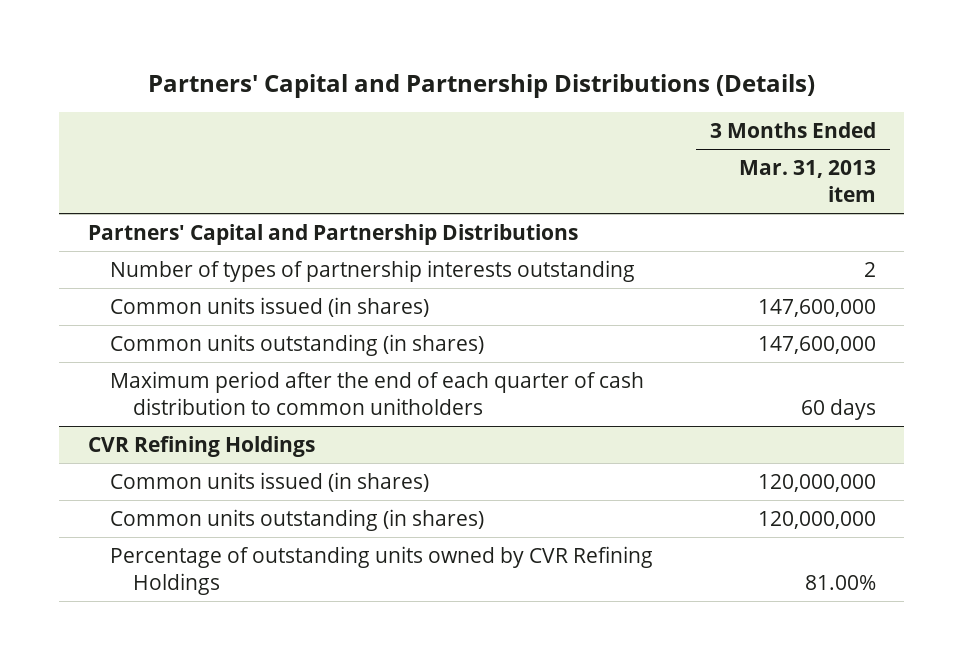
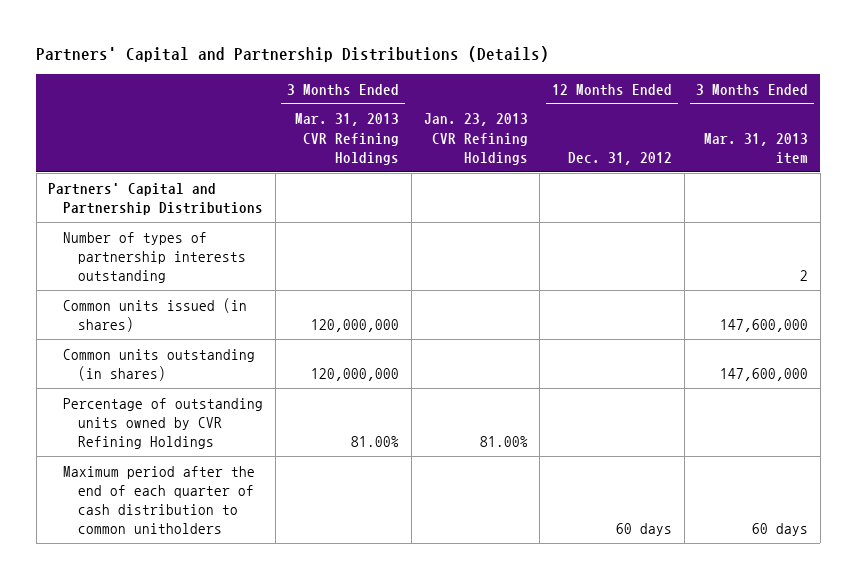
- | 3 Months Ended Mar. 31, 2013 item
+ | 3 Months Ended Mar. 31, 2013 CVR Refining Holdings | Jan. 23, 2013 CVR Refining Holdings | 12 Months Ended Dec. 31, 2012 | 3 Months Ended Mar. 31, 2013 item
+ Percentage of outstanding units owned by CVR Refining Holdings | 81.00% | 81.00% | |
- CVR Refining Holdings
- Common units issued (in shares) | 120,000,000
- Common units outstanding (in shares) | 120,000,000
- Percentage of outstanding units owned by CVR Refining Holdings | 81.00%

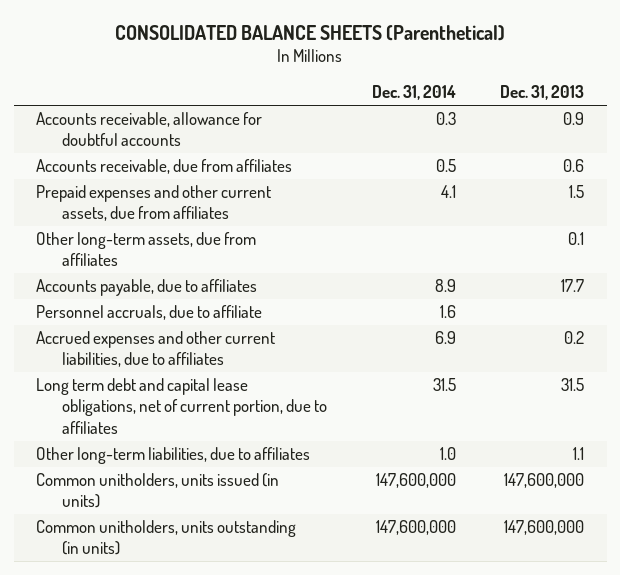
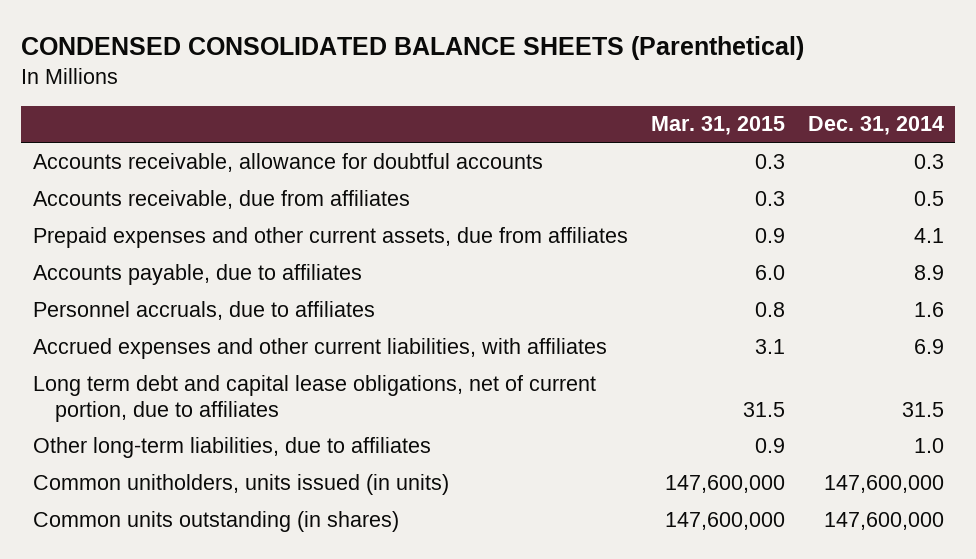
- CONSOLIDATED BALANCE SHEETS (Parenthetical)
+ CONDENSED CONSOLIDATED BALANCE SHEETS (Parenthetical)
- | Dec. 31, 2014 | Dec. 31, 2013
+ | Mar. 31, 2015 | Dec. 31, 2014
- Other long-term assets, due from affiliates | | 0.1
- Personnel accruals, due to affiliate | 1.6 |
- Accrued expenses and other current liabilities, due to affiliates | 6.9 | 0.2
+ Personnel accruals, due to affiliates | 0.8 | 1.6
+ Accrued expenses and other current liabilities, with affiliates | 3.1 | 6.9
- Common unitholders, units outstanding (in units) | 147,600,000 | 147,600,000
+ Common units outstanding (in shares) | 147,600,000 | 147,600,000

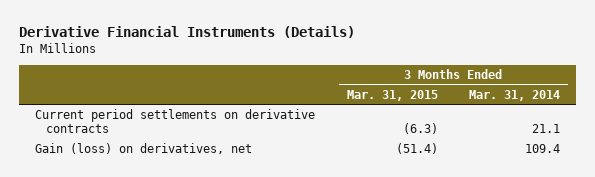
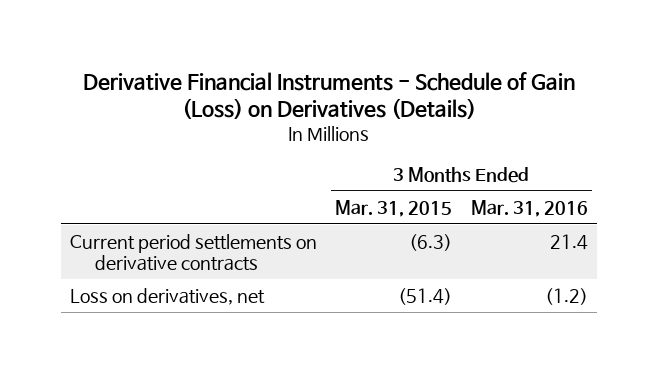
- Derivative Financial Instruments (Details)
+ Derivative Financial Instruments - Schedule of Gain (Loss) on Derivatives (Details)
- | 3 Months Ended Mar. 31, 2015 | 3 Months Ended Mar. 31, 2014
+ | 3 Months Ended Mar. 31, 2015 | 3 Months Ended Mar. 31, 2016
- Gain (loss) on derivatives, net | (51.4) | 109.4
+ Loss on derivatives, net | (51.4) | (1.2)

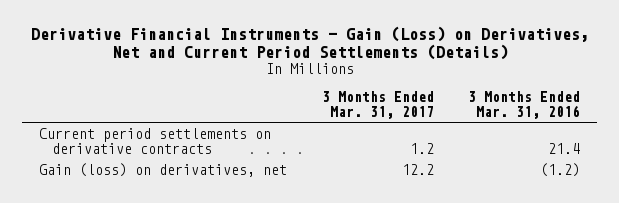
- Derivative Financial Instruments - Schedule of Gain (Loss) on Derivatives (Details)
+ Derivative Financial Instruments - Gain (Loss) on Derivatives, Net and Current Period Settlements (Details)
- | 3 Months Ended Mar. 31, 2015 | 3 Months Ended Mar. 31, 2016
+ | 3 Months Ended Mar. 31, 2017 | 3 Months Ended Mar. 31, 2016
- Loss on derivatives, net | (51.4) | (1.2)
+ Gain (loss) on derivatives, net | 12.2 | (1.2)

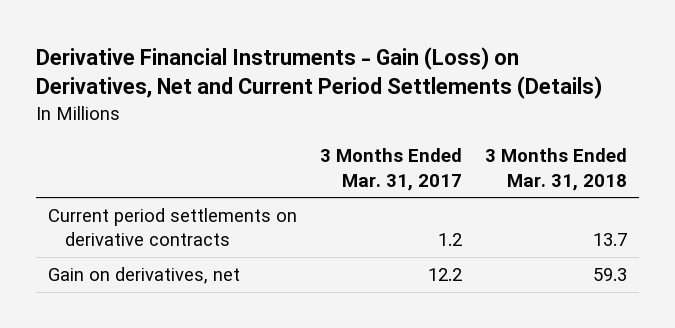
- | 3 Months Ended Mar. 31, 2017 | 3 Months Ended Mar. 31, 2016
+ | 3 Months Ended Mar. 31, 2017 | 3 Months Ended Mar. 31, 2018
- Gain (loss) on derivatives, net | 12.2 | (1.2)
+ Gain on derivatives, net | 12.2 | 59.3

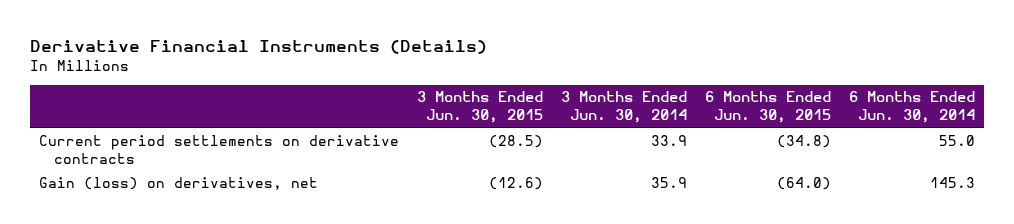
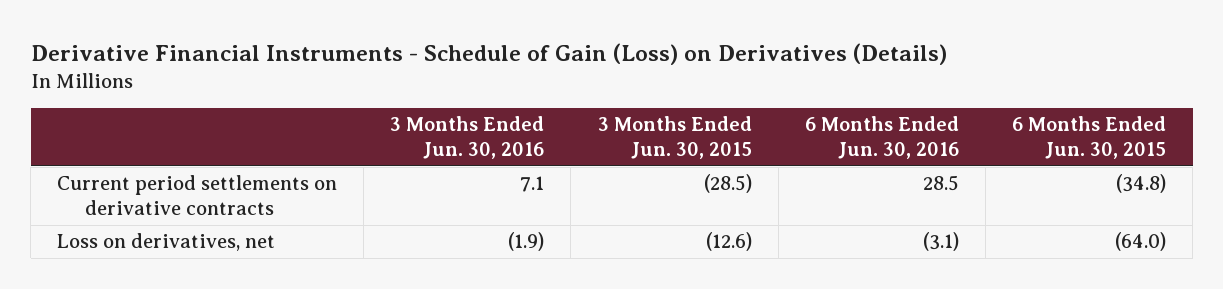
- Derivative Financial Instruments (Details)
+ Derivative Financial Instruments - Schedule of Gain (Loss) on Derivatives (Details)
- | 3 Months Ended Jun. 30, 2015 | 3 Months Ended Jun. 30, 2014 | 6 Months Ended Jun. 30, 2015 | 6 Months Ended Jun. 30, 2014
+ | 3 Months Ended Jun. 30, 2016 | 3 Months Ended Jun. 30, 2015 | 6 Months Ended Jun. 30, 2016 | 6 Months Ended Jun. 30, 2015
- Gain (loss) on derivatives, net | (12.6) | 35.9 | (64.0) | 145.3
+ Loss on derivatives, net | (1.9) | (12.6) | (3.1) | (64.0)

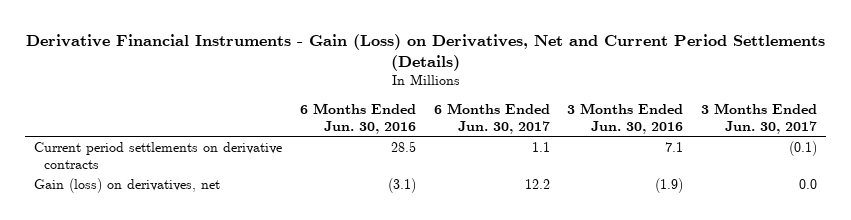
- Derivative Financial Instruments - Schedule of Gain (Loss) on Derivatives (Details)
+ Derivative Financial Instruments - Gain (Loss) on Derivatives, Net and Current Period Settlements (Details)
- | 3 Months Ended Jun. 30, 2016 | 3 Months Ended Jun. 30, 2015 | 6 Months Ended Jun. 30, 2016 | 6 Months Ended Jun. 30, 2015
+ | 6 Months Ended Jun. 30, 2016 | 6 Months Ended Jun. 30, 2017 | 3 Months Ended Jun. 30, 2016 | 3 Months Ended Jun. 30, 2017
- Loss on derivatives, net | (1.9) | (12.6) | (3.1) | (64.0)
+ Gain (loss) on derivatives, net | (3.1) | 12.2 | (1.9) | 0.0

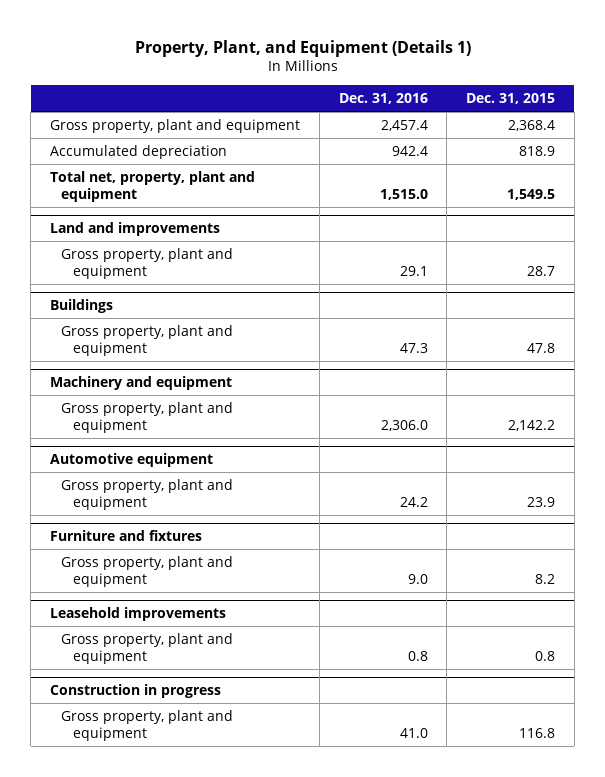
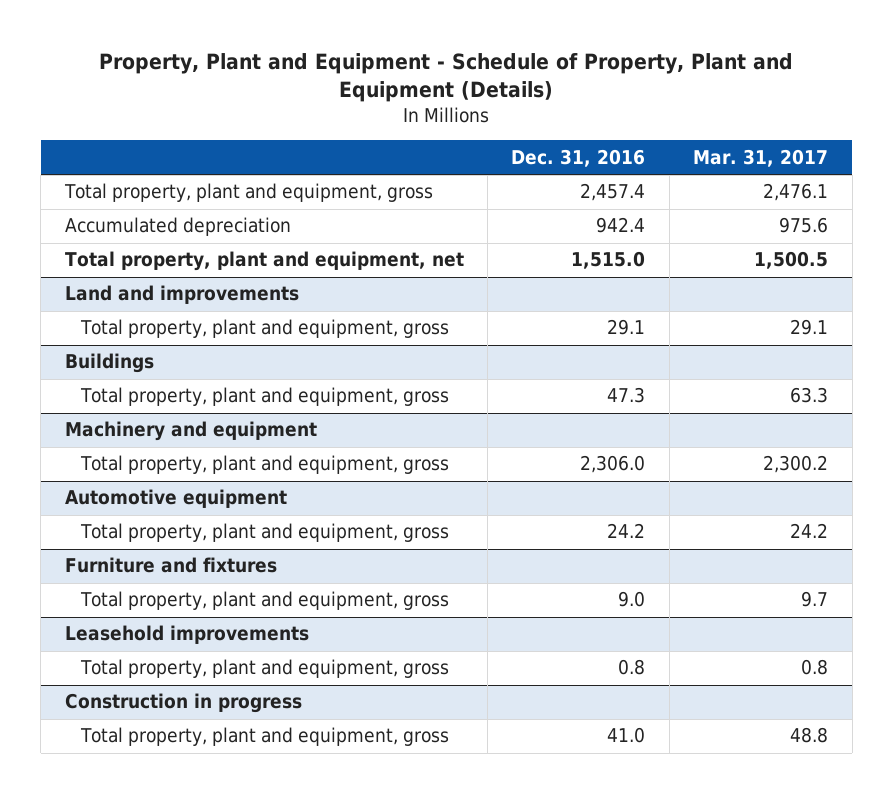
- Property, Plant, and Equipment (Details 1)
+ Property, Plant and Equipment - Schedule of Property, Plant and Equipment (Details)
- | Dec. 31, 2016 | Dec. 31, 2015
+ | Dec. 31, 2016 | Mar. 31, 2017
- Gross property, plant and equipment | 2,457.4 | 2,368.4
+ Total property, plant and equipment, gross | 2,457.4 | 2,476.1
- Total net, property, plant and equipment | 1,515.0 | 1,549.5
+ Total property, plant and equipment, net | 1,515.0 | 1,500.5
@ Land and improvements
- Gross property, plant and equipment | 29.1 | 28.7
+ Total property, plant and equipment, gross | 29.1 | 29.1
@ Buildings
- Gross property, plant and equipment | 47.3 | 47.8
+ Total property, plant and equipment, gross | 47.3 | 63.3
@ Machinery and equipment
- Gross property, plant and equipment | 2,306.0 | 2,142.2
+ Total property, plant and equipment, gross | 2,306.0 | 2,300.2
@ Automotive equipment
- Gross property, plant and equipment | 24.2 | 23.9
+ Total property, plant and equipment, gross | 24.2 | 24.2
@ Furniture and fixtures
- Gross property, plant and equipment | 9.0 | 8.2
+ Total property, plant and equipment, gross | 9.0 | 9.7
@ Leasehold improvements
- Gross property, plant and equipment | 0.8 | 0.8
+ Total property, plant and equipment, gross | 0.8 | 0.8
@ Construction in progress
- Gross property, plant and equipment | 41.0 | 116.8
+ Total property, plant and equipment, gross | 41.0 | 48.8

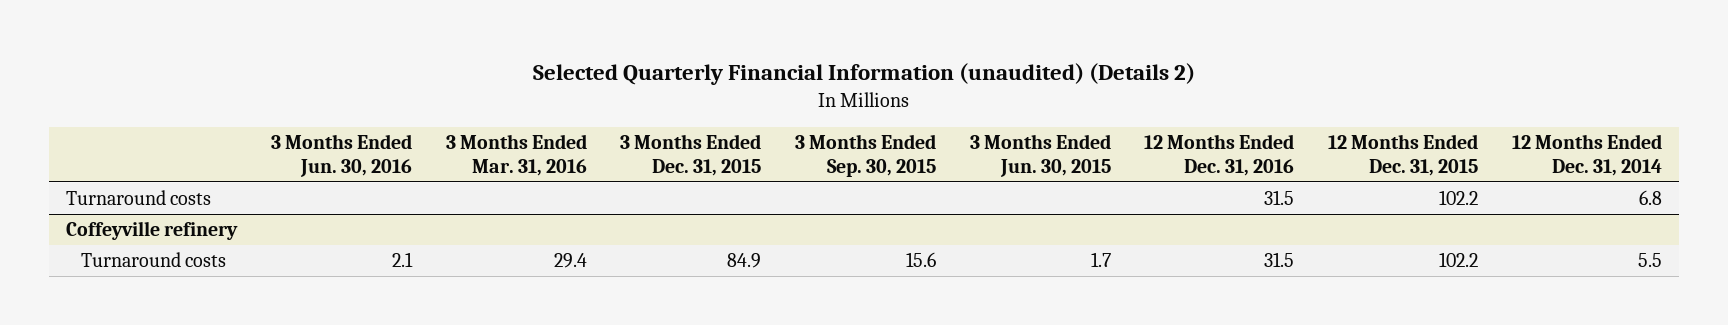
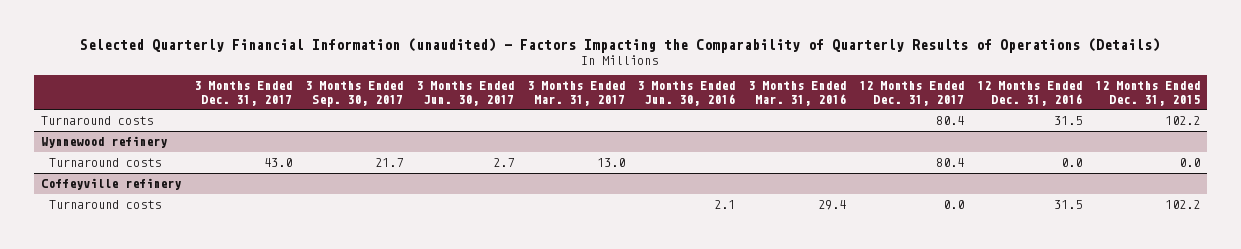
- Selected Quarterly Financial Information (unaudited) (Details 2)
+ Selected Quarterly Financial Information (unaudited) - Factors Impacting the Comparability of Quarterly Results of Operations (Details)
- | 3 Months Ended Jun. 30, 2016 | 3 Months Ended Mar. 31, 2016 | 3 Months Ended Dec. 31, 2015 | 3 Months Ended Sep. 30, 2015 | 3 Months Ended Jun. 30, 2015 | 12 Months Ended Dec. 31, 2016 | 12 Months Ended Dec. 31, 2015 | 12 Months Ended Dec. 31, 2014
+ | 3 Months Ended Dec. 31, 2017 | 3 Months Ended Sep. 30, 2017 | 3 Months Ended Jun. 30, 2017 | 3 Months Ended Mar. 31, 2017 | 3 Months Ended Jun. 30, 2016 | 3 Months Ended Mar. 31, 2016 | 12 Months Ended Dec. 31, 2017 | 12 Months Ended Dec. 31, 2016 | 12 Months Ended Dec. 31, 2015
+ Wynnewood refinery
+ Turnaround costs | 43.0 | 21.7 | 2.7 | 13.0 | | | 80.4 | 0.0 | 0.0

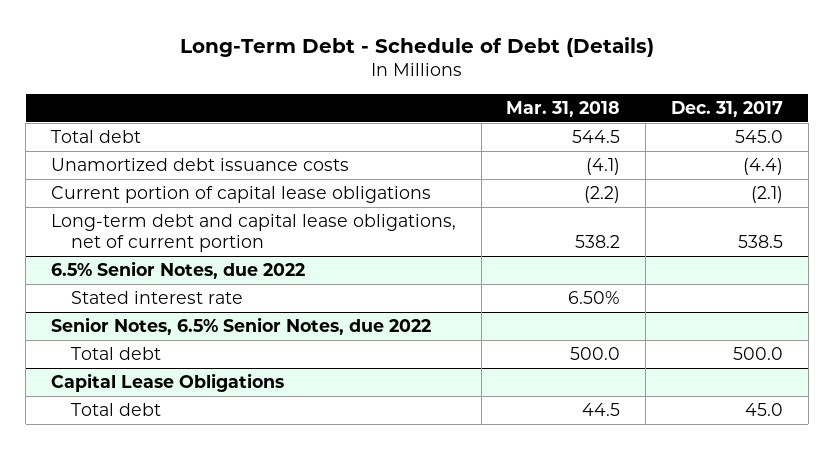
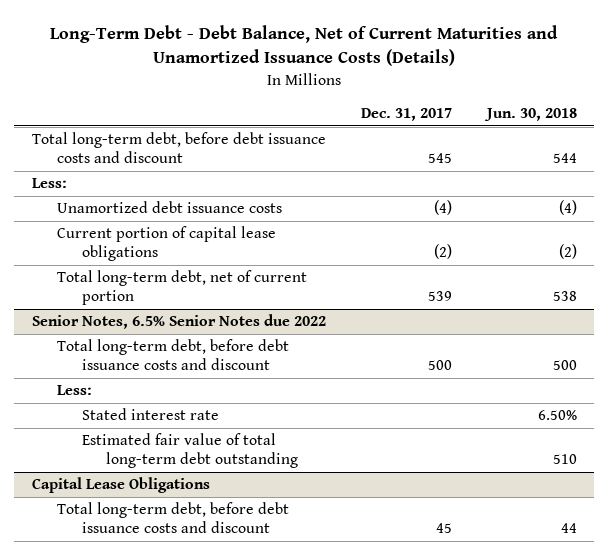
- Long-Term Debt - Schedule of Debt (Details)
+ Long-Term Debt - Debt Balance, Net of Current Maturities and Unamortized Issuance Costs (Details)
- | Mar. 31, 2018 | Dec. 31, 2017
+ | Dec. 31, 2017 | Jun. 30, 2018
- Total debt | 544.5 | 545.0
- Unamortized debt issuance costs | (4.1) | (4.4)
- Current portion of capital lease obligations | (2.2) | (2.1)
- Long-term debt and capital lease obligations, net of current portion | 538.2 | 538.5
- 6.5% Senior Notes, due 2022
+ Total long-term debt, before debt issuance costs and discount | 545 | 544
+ Less:
+ Unamortized debt issuance costs | (4) | (4)
+ Current portion of capital lease obligations | (2) | (2)
+ Total long-term debt, net of current portion | 539 | 538
+ Senior Notes, 6.5% Senior Notes due 2022
+ Total long-term debt, before debt issuance costs and discount | 500 | 500
+ Less:
- Senior Notes, 6.5% Senior Notes, due 2022
- Total debt | 500.0 | 500.0
+ Estimated fair value of total long-term debt outstanding | | 510
@ Capital Lease Obligations
- Total debt | 44.5 | 45.0
+ Total long-term debt, before debt issuance costs and discount | 45 | 44

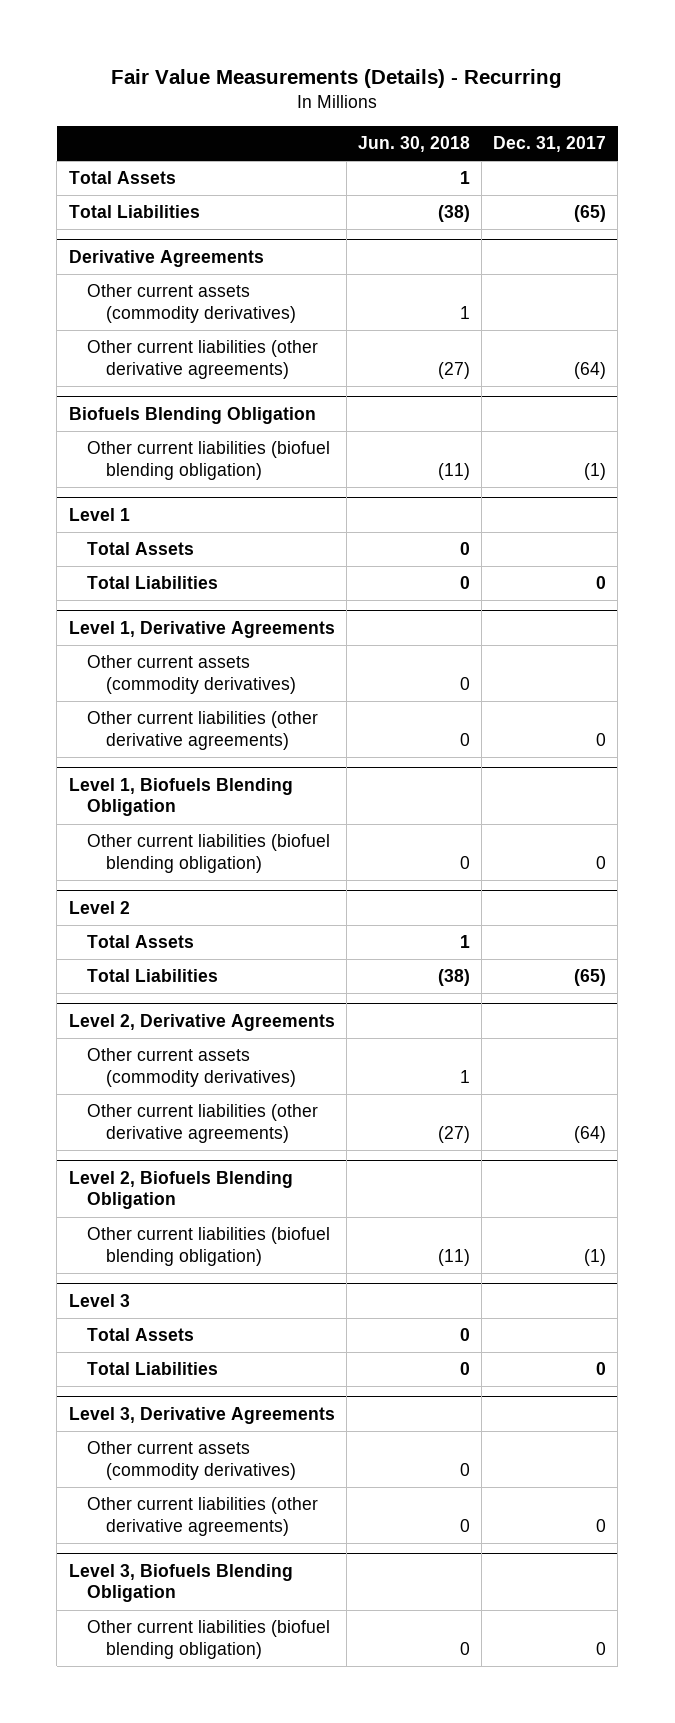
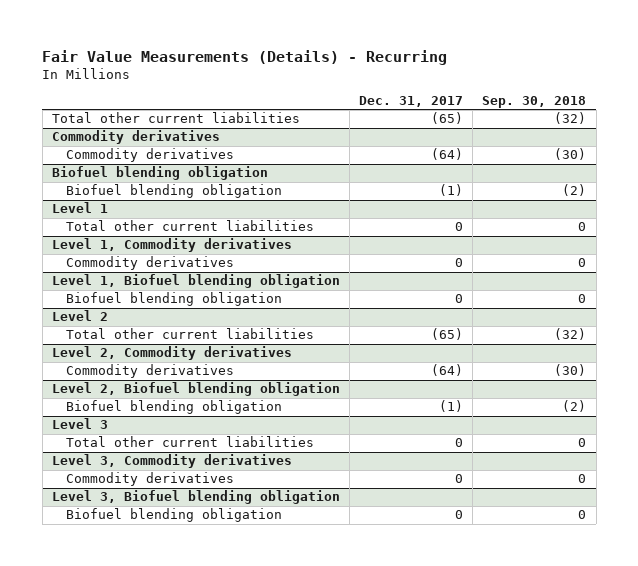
- | Jun. 30, 2018 | Dec. 31, 2017
+ | Dec. 31, 2017 | Sep. 30, 2018
- Total Assets | 1 |
- Total Liabilities | (38) | (65)
- Derivative Agreements
- Other current assets (commodity derivatives) | 1 |
- Other current liabilities (other derivative agreements) | (27) | (64)
- Biofuels Blending Obligation
- Other current liabilities (biofuel blending obligation) | (11) | (1)
+ Total other current liabilities | (65) | (32)
+ Commodity derivatives
+ Commodity derivatives | (64) | (30)
+ Biofuel blending obligation
+ Biofuel blending obligation | (1) | (2)
@ Level 1
- Total Assets | 0 |
- Total Liabilities | 0 | 0
- Level 1, Derivative Agreements
- Other current assets (commodity derivatives) | 0 |
- Other current liabilities (other derivative agreements) | 0 | 0
- Level 1, Biofuels Blending Obligation
- Other current liabilities (biofuel blending obligation) | 0 | 0
@ Level 1
+ Total other current liabilities | 0 | 0
+ Level 1, Commodity derivatives
+ Commodity derivatives | 0 | 0
+ Level 1, Biofuel blending obligation
+ Biofuel blending obligation | 0 | 0
@ Level 2
- Total Assets | 1 |
- Total Liabilities | (38) | (65)
- Level 2, Derivative Agreements
- Other current assets (commodity derivatives) | 1 |
- Other current liabilities (other derivative agreements) | (27) | (64)
- Level 2, Biofuels Blending Obligation
- Other current liabilities (biofuel blending obligation) | (11) | (1)
@ Level 2
+ Total other current liabilities | (65) | (32)
+ Level 2, Commodity derivatives
+ Commodity derivatives | (64) | (30)
+ Level 2, Biofuel blending obligation
+ Biofuel blending obligation | (1) | (2)
@ Level 3
- Total Assets | 0 |
- Total Liabilities | 0 | 0
- Level 3, Derivative Agreements
- Other current assets (commodity derivatives) | 0 |
- Other current liabilities (other derivative agreements) | 0 | 0
- Level 3, Biofuels Blending Obligation
- Other current liabilities (biofuel blending obligation) | 0 | 0
@ Level 3
+ Total other current liabilities | 0 | 0
+ Level 3, Commodity derivatives
+ Commodity derivatives | 0 | 0
+ Level 3, Biofuel blending obligation
+ Biofuel blending obligation | 0 | 0

